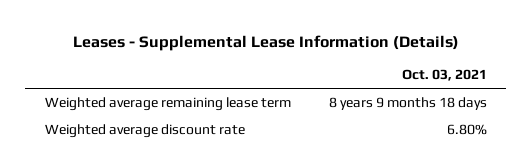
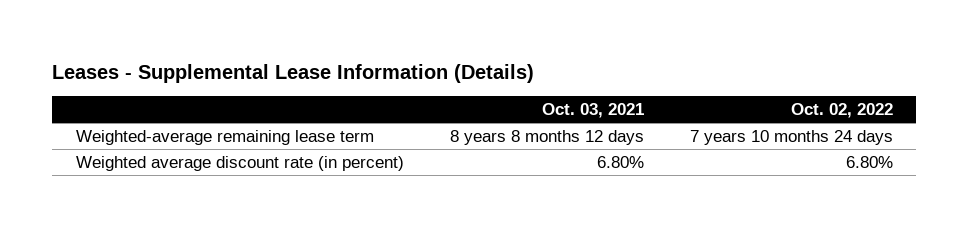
- | Oct. 03, 2021
+ | Oct. 03, 2021 | Oct. 02, 2022
- Weighted average remaining lease term | 8 years 9 months 18 days
- Weighted average discount rate | 6.80%
+ Weighted-average remaining lease term | 8 years 8 months 12 days | 7 years 10 months 24 days
+ Weighted average discount rate (in percent) | 6.80% | 6.80%

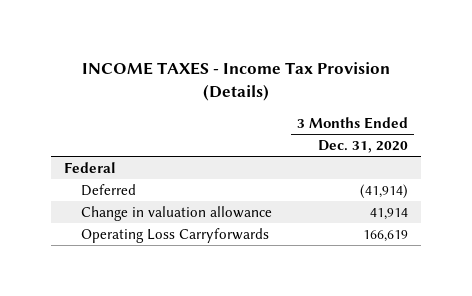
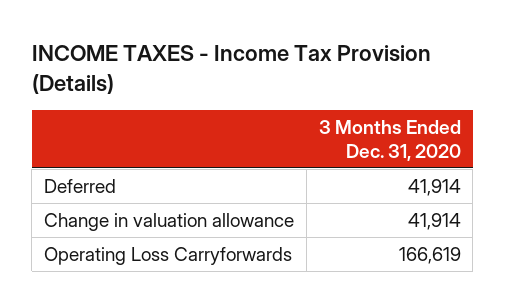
- Federal
- Deferred | (41,914)
+ Deferred | 41,914

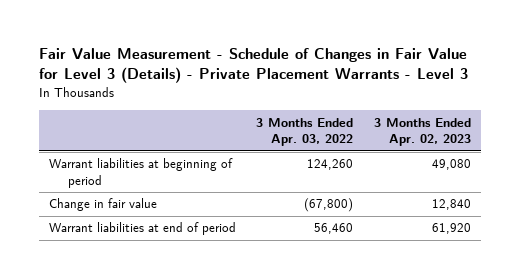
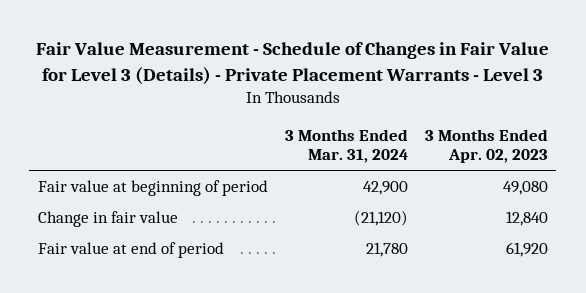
- | 3 Months Ended Apr. 03, 2022 | 3 Months Ended Apr. 02, 2023
+ | 3 Months Ended Mar. 31, 2024 | 3 Months Ended Apr. 02, 2023
- Warrant liabilities at beginning of period | 124,260 | 49,080
+ Fair value at beginning of period | 42,900 | 49,080
- Warrant liabilities at end of period | 56,460 | 61,920
+ Fair value at end of period | 21,780 | 61,920

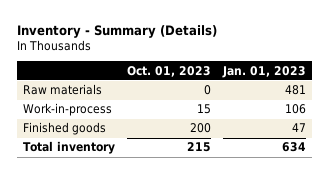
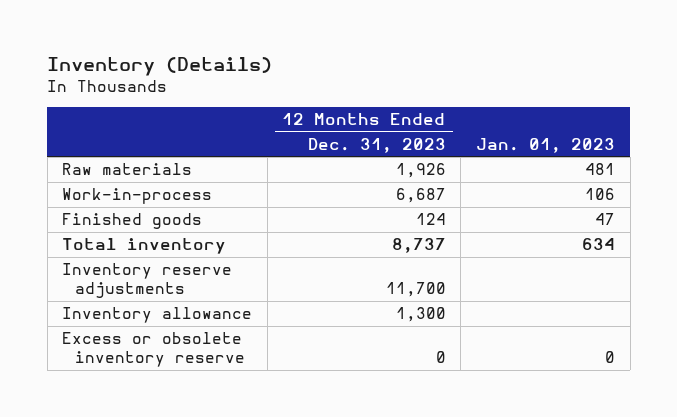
- Inventory - Summary (Details)
+ Inventory (Details)
- | Oct. 01, 2023 | Jan. 01, 2023
+ | 12 Months Ended Dec. 31, 2023 | Jan. 01, 2023
+ Inventory reserve adjustments | 11,700 |
+ Inventory allowance | 1,300 |
+ Excess or obsolete inventory reserve | 0 | 0

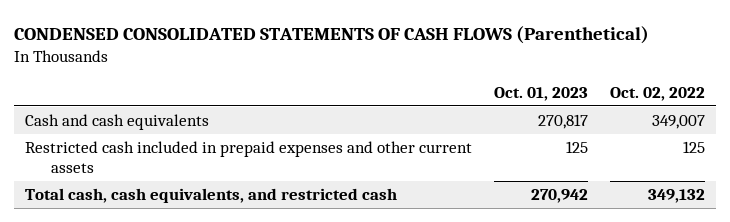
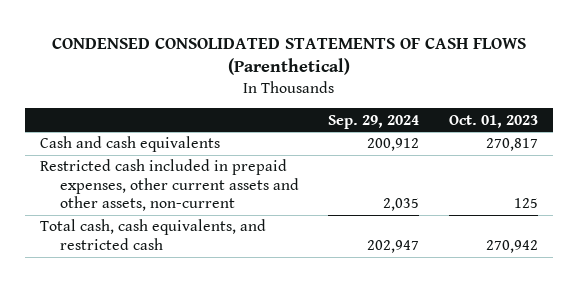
- | Oct. 01, 2023 | Oct. 02, 2022
+ | Sep. 29, 2024 | Oct. 01, 2023
- Restricted cash included in prepaid expenses and other current assets | 125 | 125
+ Restricted cash included in prepaid expenses, other current assets and other assets, non-current | 2,035 | 125

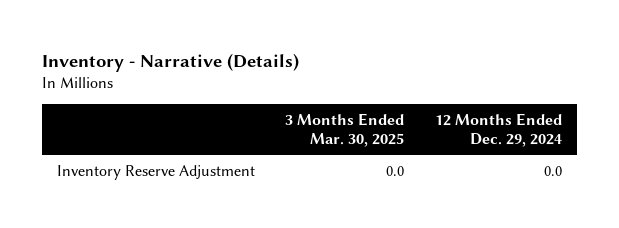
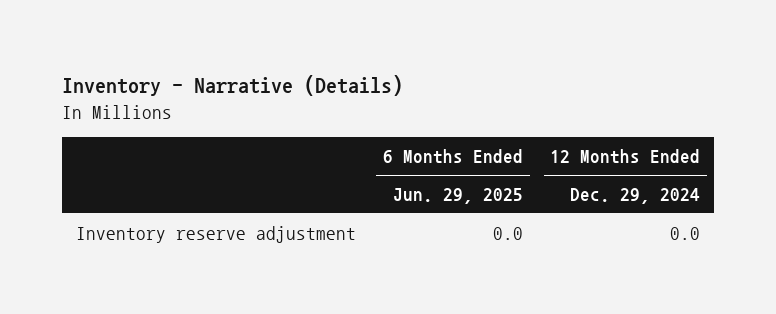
- | 3 Months Ended Mar. 30, 2025 | 12 Months Ended Dec. 29, 2024
+ | 6 Months Ended Jun. 29, 2025 | 12 Months Ended Dec. 29, 2024
- Inventory Reserve Adjustment | 0.0 | 0.0
+ Inventory reserve adjustment | 0.0 | 0.0

